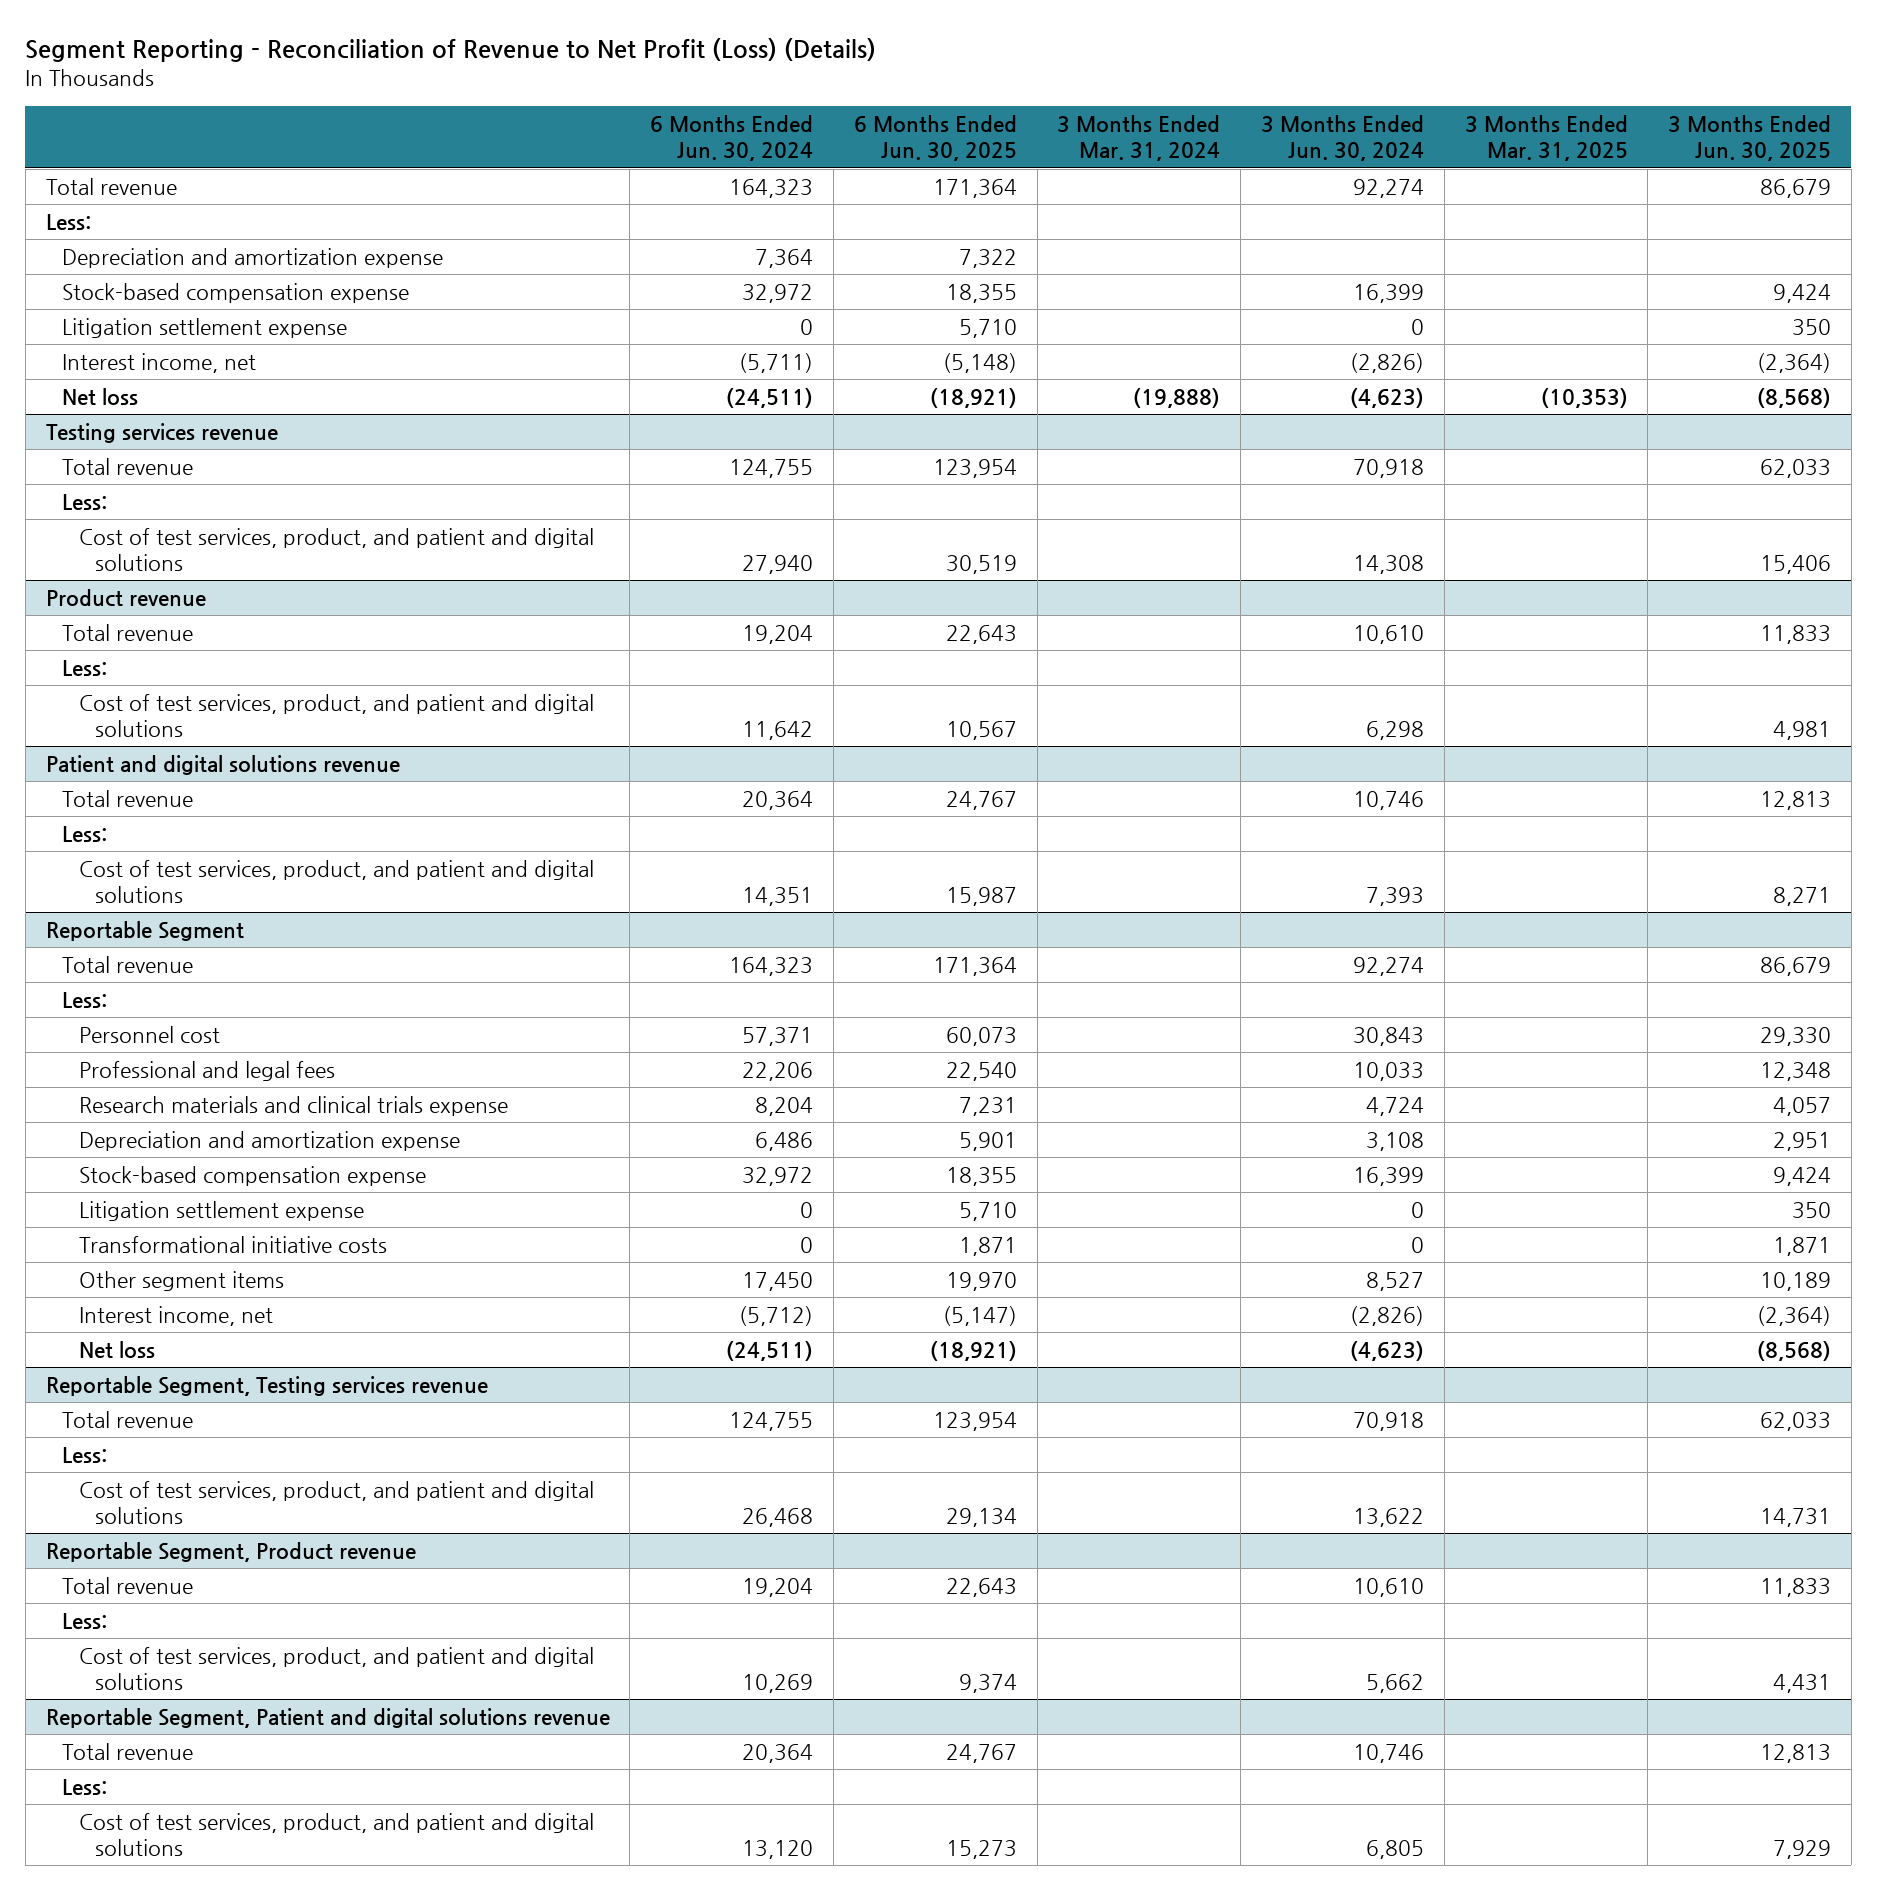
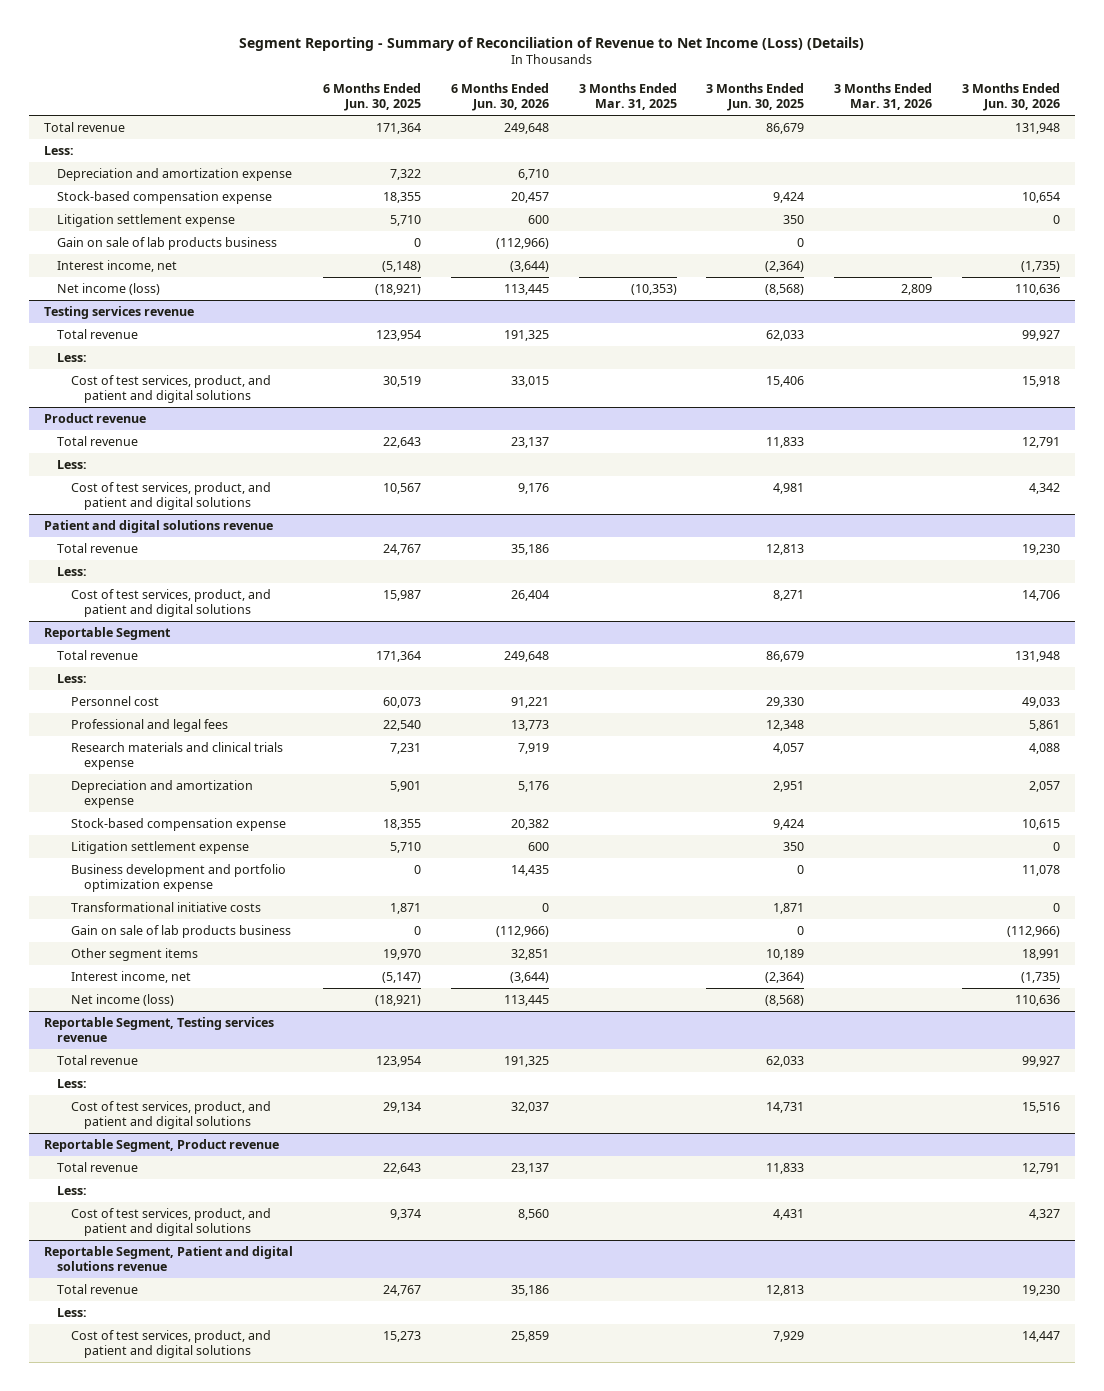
- Segment Reporting - Reconciliation of Revenue to Net Profit (Loss) (Details)
+ Segment Reporting - Summary of Reconciliation of Revenue to Net Income (Loss) (Details)
- | 6 Months Ended Jun. 30, 2024 | 6 Months Ended Jun. 30, 2025 | 3 Months Ended Mar. 31, 2024 | 3 Months Ended Jun. 30, 2024 | 3 Months Ended Mar. 31, 2025 | 3 Months Ended Jun. 30, 2025
+ | 6 Months Ended Jun. 30, 2025 | 6 Months Ended Jun. 30, 2026 | 3 Months Ended Mar. 31, 2025 | 3 Months Ended Jun. 30, 2025 | 3 Months Ended Mar. 31, 2026 | 3 Months Ended Jun. 30, 2026
+ Gain on sale of lab products business | 0 | (112,966) | | 0 | |
- Net loss | (24,511) | (18,921) | (19,888) | (4,623) | (10,353) | (8,568)
+ Net income (loss) | (18,921) | 113,445 | (10,353) | (8,568) | 2,809 | 110,636
@ Reportable Segment
+ Business development and portfolio optimization expense | 0 | 14,435 | | 0 | | 11,078
+ Gain on sale of lab products business | 0 | (112,966) | | 0 | | (112,966)
- Net loss | (24,511) | (18,921) | | (4,623) | | (8,568)
+ Net income (loss) | (18,921) | 113,445 | | (8,568) | | 110,636

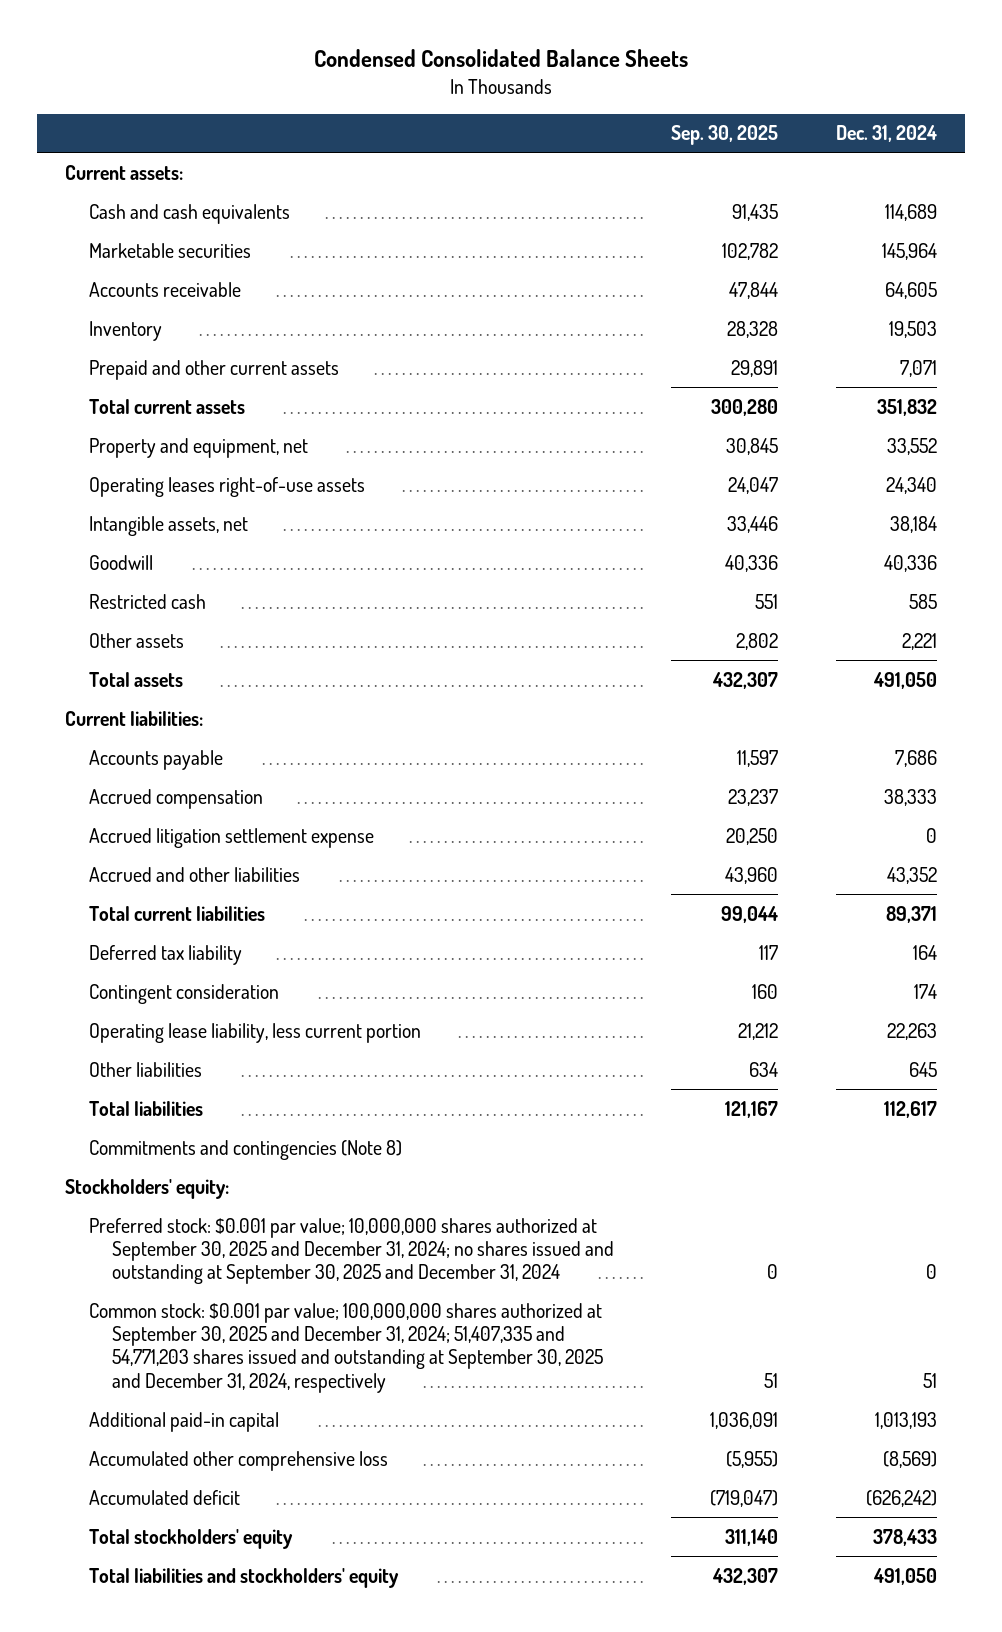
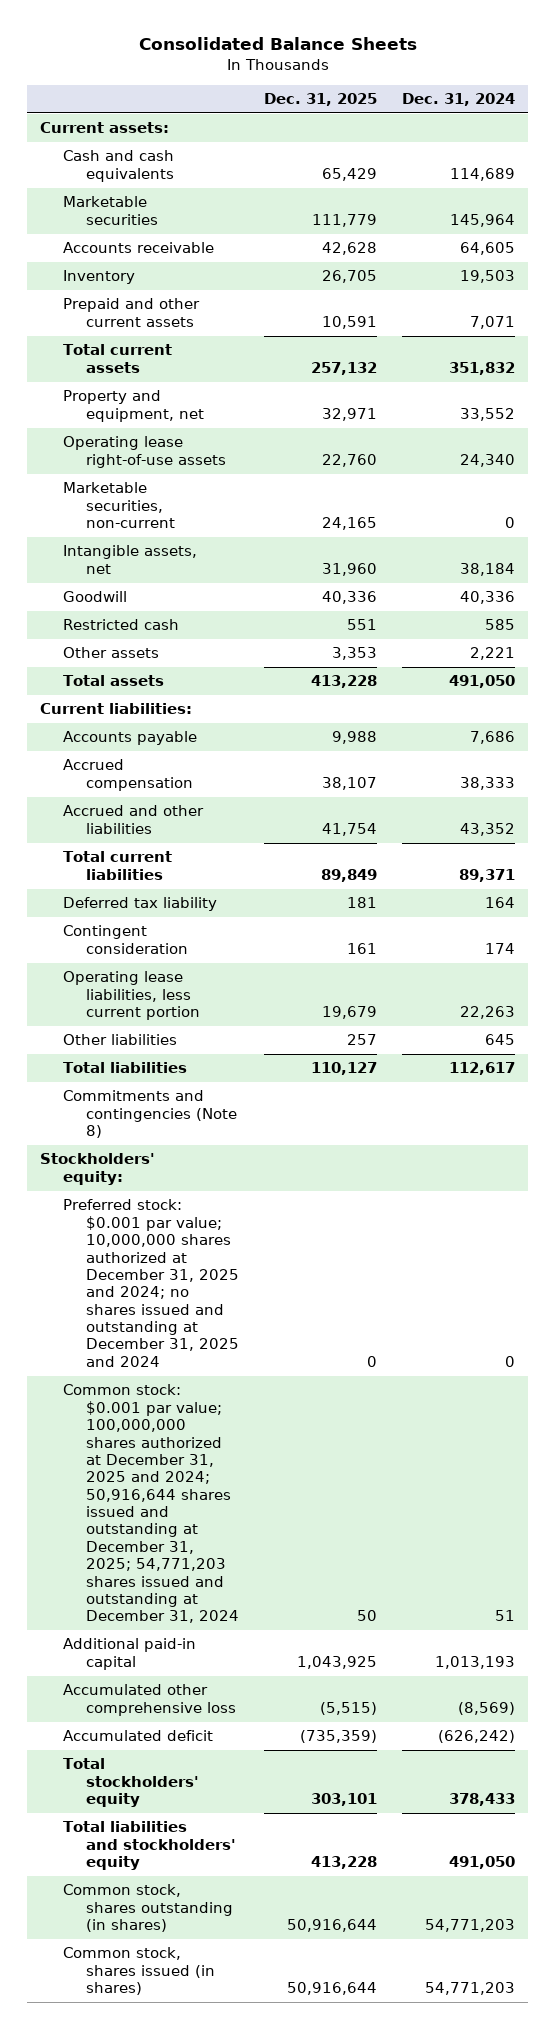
- Condensed Consolidated Balance Sheets
+ Consolidated Balance Sheets
- | Sep. 30, 2025 | Dec. 31, 2024
+ | Dec. 31, 2025 | Dec. 31, 2024
- Operating leases right-of-use assets | 24,047 | 24,340
+ Operating lease right-of-use assets | 22,760 | 24,340
+ Marketable securities, non-current | 24,165 | 0
- Accrued litigation settlement expense | 20,250 | 0
- Operating lease liability, less current portion | 21,212 | 22,263
+ Operating lease liabilities, less current portion | 19,679 | 22,263
- Preferred stock: $0.001 par value; 10,000,000 shares authorized at September 30, 2025 and December 31, 2024; no shares issued and outstanding at September 30, 2025 and December 31, 2024 | 0 | 0
- Common stock: $0.001 par value; 100,000,000 shares authorized at September 30, 2025 and December 31, 2024; 51,407,335 and 54,771,203 shares issued and outstanding at September 30, 2025 and December 31, 2024, respectively | 51 | 51
+ Preferred stock: $0.001 par value; 10,000,000 shares authorized at December 31, 2025 and 2024; no shares issued and outstanding at December 31, 2025 and 2024 | 0 | 0
+ Common stock: $0.001 par value; 100,000,000 shares authorized at December 31, 2025 and 2024; 50,916,644 shares issued and outstanding at December 31, 2025; 54,771,203 shares issued and outstanding at December 31, 2024 | 50 | 51
+ Common stock, shares outstanding (in shares) | 50,916,644 | 54,771,203
+ Common stock, shares issued (in shares) | 50,916,644 | 54,771,203

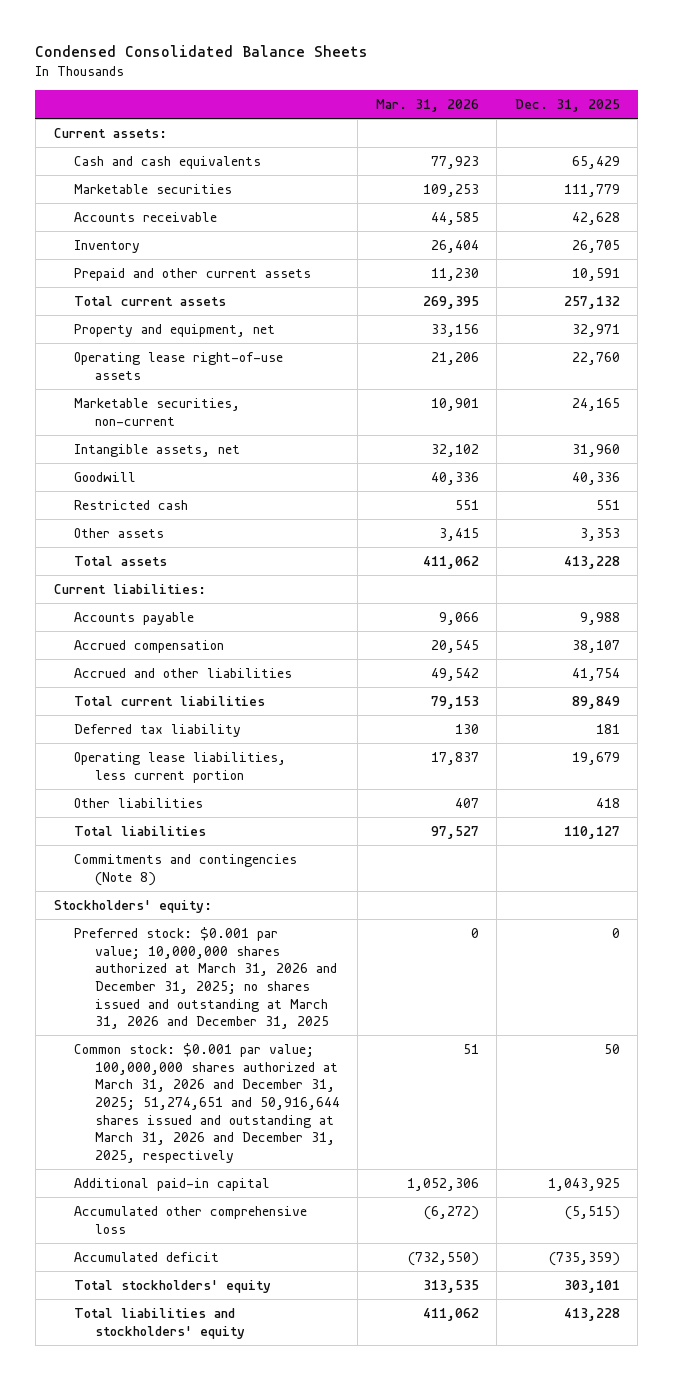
- Consolidated Balance Sheets
+ Condensed Consolidated Balance Sheets
- | Dec. 31, 2025 | Dec. 31, 2024
+ | Mar. 31, 2026 | Dec. 31, 2025
- Contingent consideration | 161 | 174
- Other liabilities | 257 | 645
+ Other liabilities | 407 | 418
- Preferred stock: $0.001 par value; 10,000,000 shares authorized at December 31, 2025 and 2024; no shares issued and outstanding at December 31, 2025 and 2024 | 0 | 0
- Common stock: $0.001 par value; 100,000,000 shares authorized at December 31, 2025 and 2024; 50,916,644 shares issued and outstanding at December 31, 2025; 54,771,203 shares issued and outstanding at December 31, 2024 | 50 | 51
+ Preferred stock: $0.001 par value; 10,000,000 shares authorized at March 31, 2026 and December 31, 2025; no shares issued and outstanding at March 31, 2026 and December 31, 2025 | 0 | 0
+ Common stock: $0.001 par value; 100,000,000 shares authorized at March 31, 2026 and December 31, 2025; 51,274,651 and 50,916,644 shares issued and outstanding at March 31, 2026 and December 31, 2025, respectively | 51 | 50
- Common stock, shares outstanding (in shares) | 50,916,644 | 54,771,203
- Common stock, shares issued (in shares) | 50,916,644 | 54,771,203

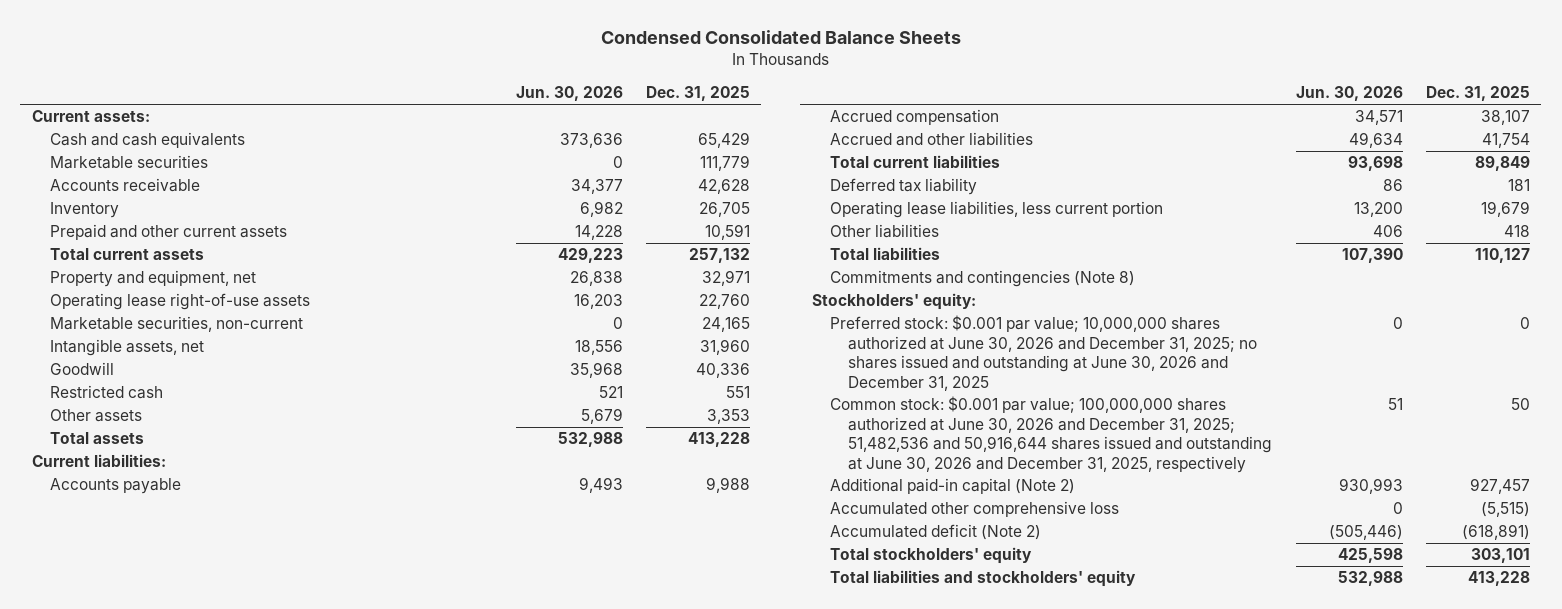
- | Mar. 31, 2026 | Dec. 31, 2025
+ | Jun. 30, 2026 | Dec. 31, 2025
- Preferred stock: $0.001 par value; 10,000,000 shares authorized at March 31, 2026 and December 31, 2025; no shares issued and outstanding at March 31, 2026 and December 31, 2025 | 0 | 0
- Common stock: $0.001 par value; 100,000,000 shares authorized at March 31, 2026 and December 31, 2025; 51,274,651 and 50,916,644 shares issued and outstanding at March 31, 2026 and December 31, 2025, respectively | 51 | 50
- Additional paid-in capital | 1,052,306 | 1,043,925
+ Preferred stock: $0.001 par value; 10,000,000 shares authorized at June 30, 2026 and December 31, 2025; no shares issued and outstanding at June 30, 2026 and December 31, 2025 | 0 | 0
+ Common stock: $0.001 par value; 100,000,000 shares authorized at June 30, 2026 and December 31, 2025; 51,482,536 and 50,916,644 shares issued and outstanding at June 30, 2026 and December 31, 2025, respectively | 51 | 50
+ Additional paid-in capital (Note 2) | 930,993 | 927,457
- Accumulated deficit | (732,550) | (735,359)
+ Accumulated deficit (Note 2) | (505,446) | (618,891)

